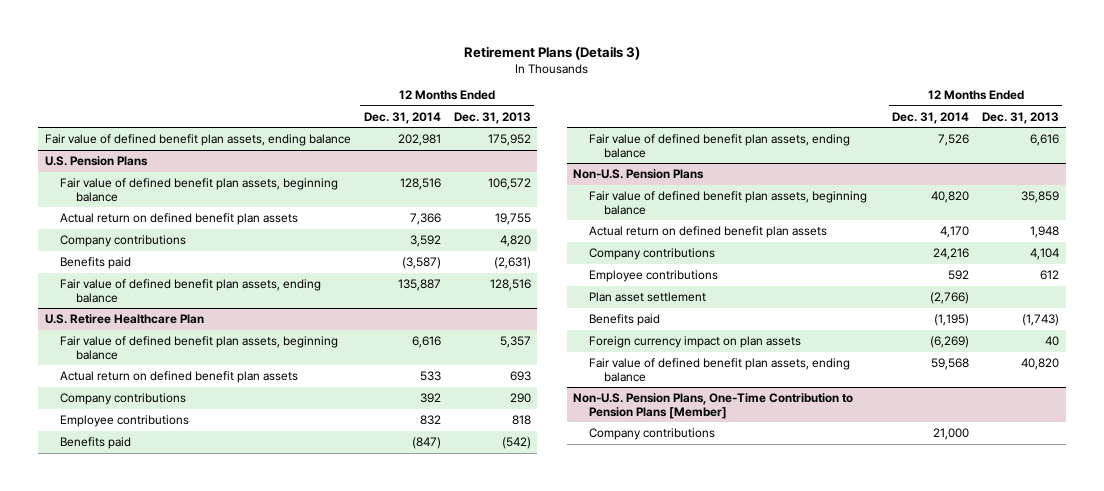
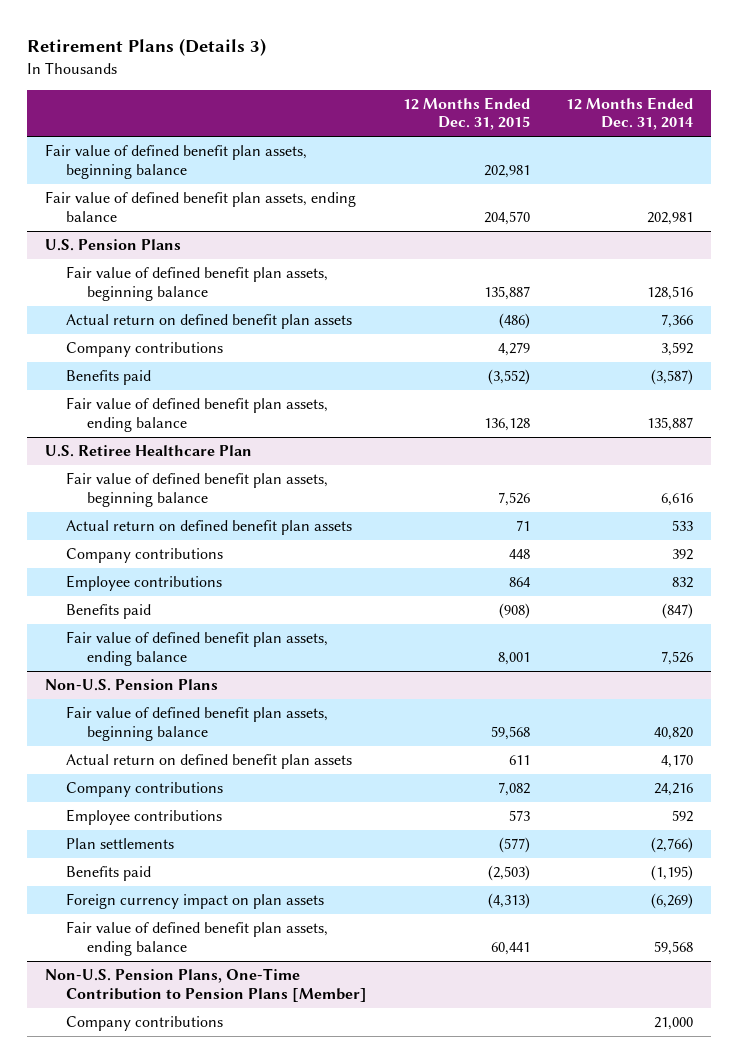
- | 12 Months Ended Dec. 31, 2014 | 12 Months Ended Dec. 31, 2013
+ | 12 Months Ended Dec. 31, 2015 | 12 Months Ended Dec. 31, 2014
+ Fair value of defined benefit plan assets, beginning balance | 202,981 |
@ Non-U.S. Pension Plans
- Plan asset settlement | (2,766) |
+ Plan settlements | (577) | (2,766)

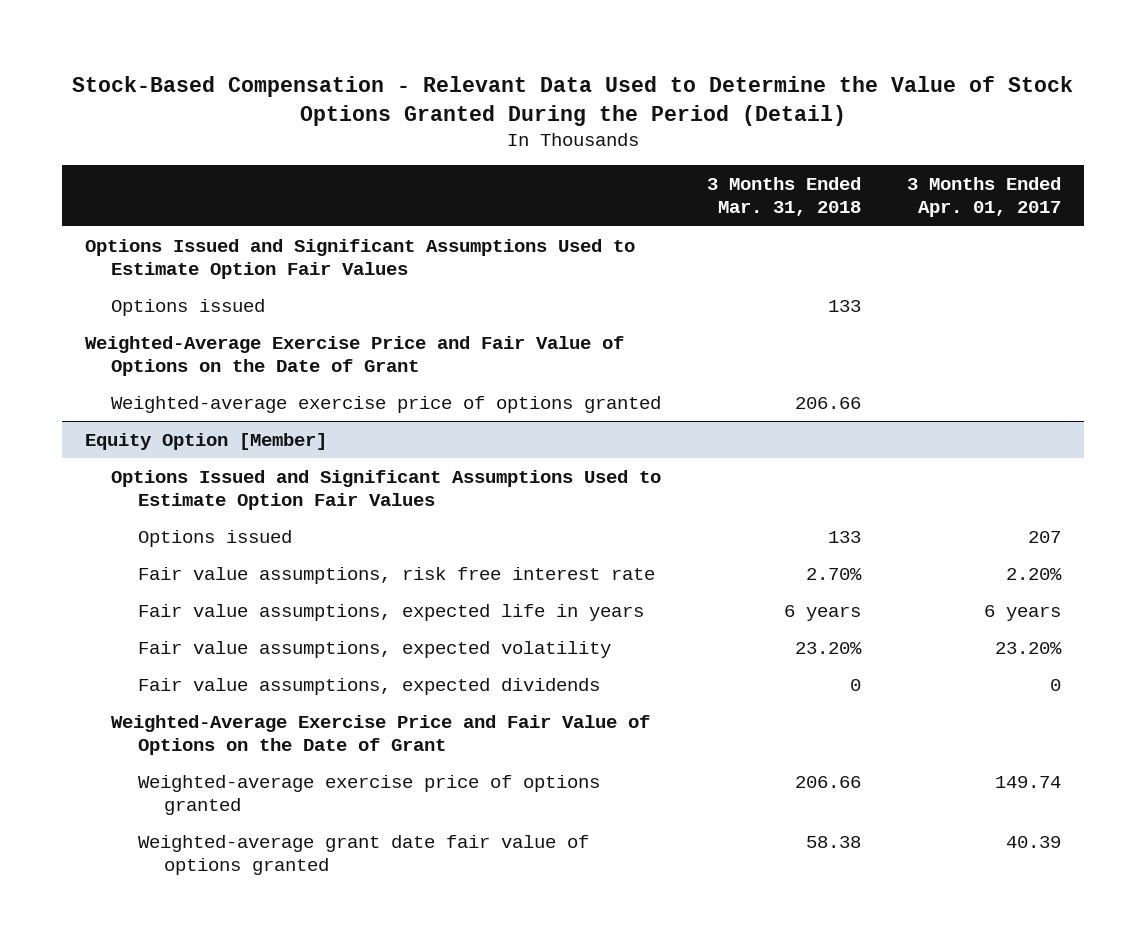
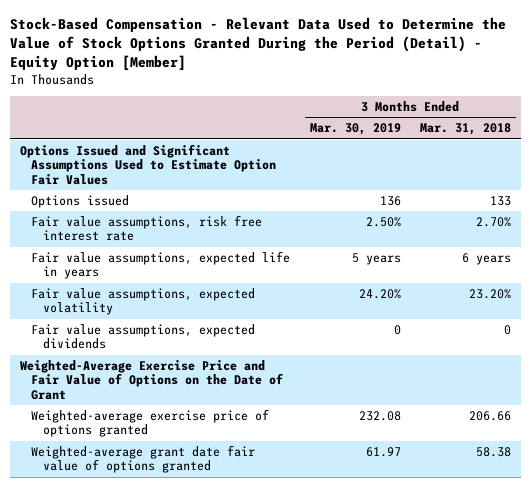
- Stock-Based Compensation - Relevant Data Used to Determine the Value of Stock Options Granted During the Period (Detail)
+ Stock-Based Compensation - Relevant Data Used to Determine the Value of Stock Options Granted During the Period (Detail) - Equity Option [Member]
- | 3 Months Ended Mar. 31, 2018 | 3 Months Ended Apr. 01, 2017
+ | 3 Months Ended Mar. 30, 2019 | 3 Months Ended Mar. 31, 2018
- Weighted-Average Exercise Price and Fair Value of Options on the Date of Grant
- Weighted-average exercise price of options granted | 206.66 |
- Equity Option [Member]
- Options Issued and Significant Assumptions Used to Estimate Option Fair Values
- Options issued | 133 | 207

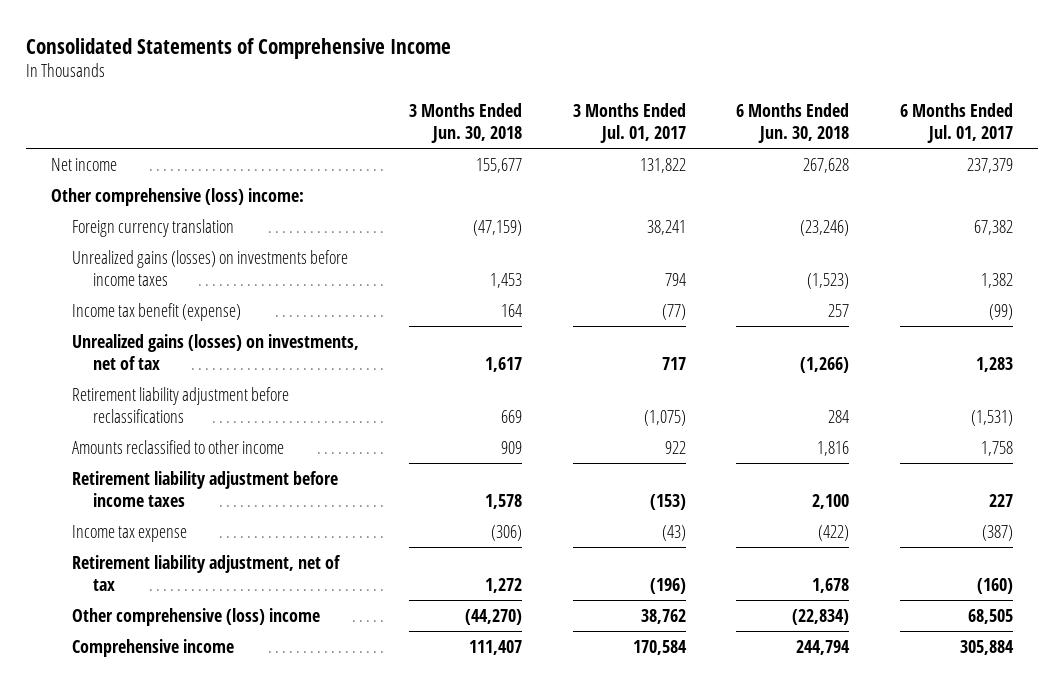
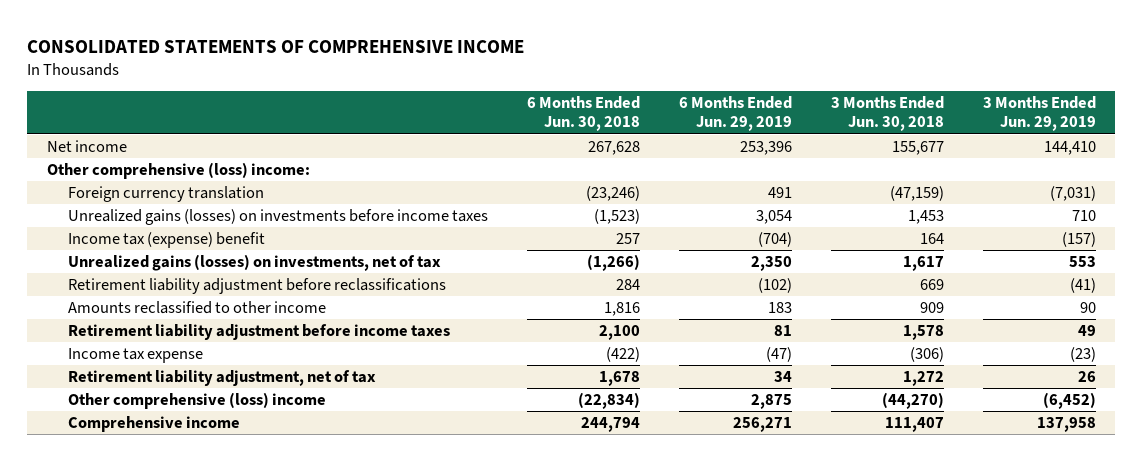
- Consolidated Statements of Comprehensive Income
+ CONSOLIDATED STATEMENTS OF COMPREHENSIVE INCOME
- | 3 Months Ended Jun. 30, 2018 | 3 Months Ended Jul. 01, 2017 | 6 Months Ended Jun. 30, 2018 | 6 Months Ended Jul. 01, 2017
+ | 6 Months Ended Jun. 30, 2018 | 6 Months Ended Jun. 29, 2019 | 3 Months Ended Jun. 30, 2018 | 3 Months Ended Jun. 29, 2019
- Income tax benefit (expense) | 164 | (77) | 257 | (99)
+ Income tax (expense) benefit | 257 | (704) | 164 | (157)

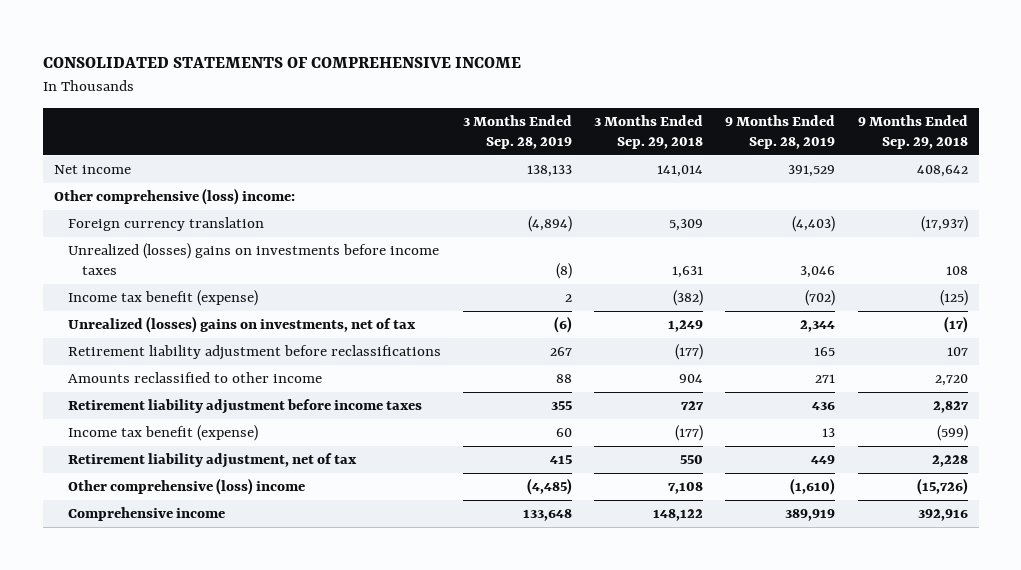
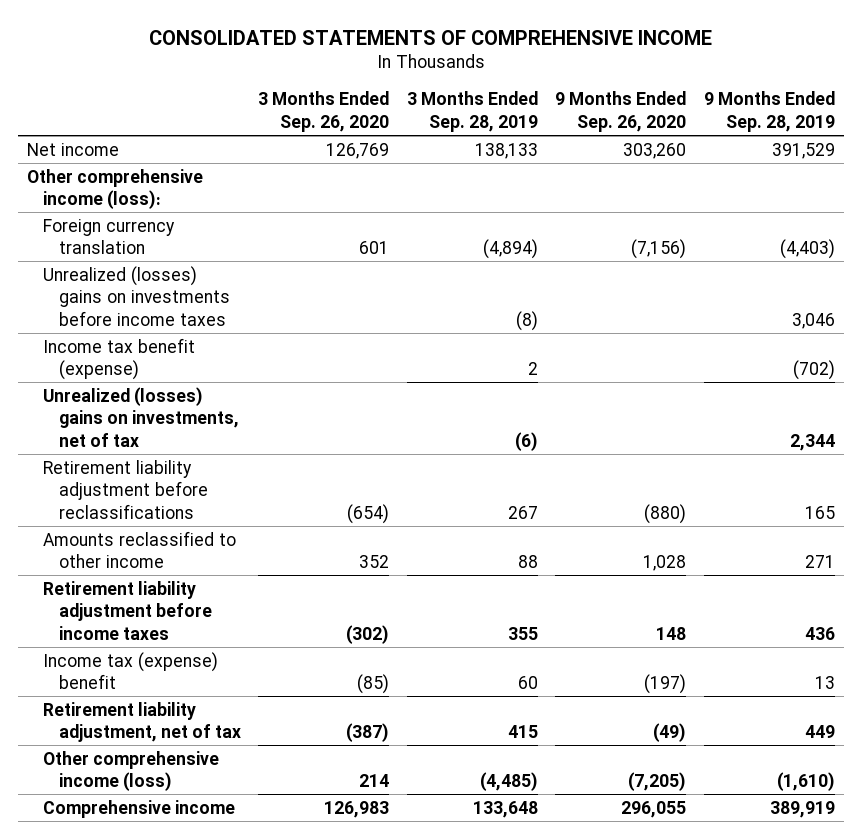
- | 3 Months Ended Sep. 28, 2019 | 3 Months Ended Sep. 29, 2018 | 9 Months Ended Sep. 28, 2019 | 9 Months Ended Sep. 29, 2018
+ | 3 Months Ended Sep. 26, 2020 | 3 Months Ended Sep. 28, 2019 | 9 Months Ended Sep. 26, 2020 | 9 Months Ended Sep. 28, 2019
- Other comprehensive (loss) income:
+ Other comprehensive income (loss):
- Income tax benefit (expense) | 60 | (177) | 13 | (599)
+ Income tax (expense) benefit | (85) | 60 | (197) | 13
- Other comprehensive (loss) income | (4,485) | 7,108 | (1,610) | (15,726)
+ Other comprehensive income (loss) | 214 | (4,485) | (7,205) | (1,610)

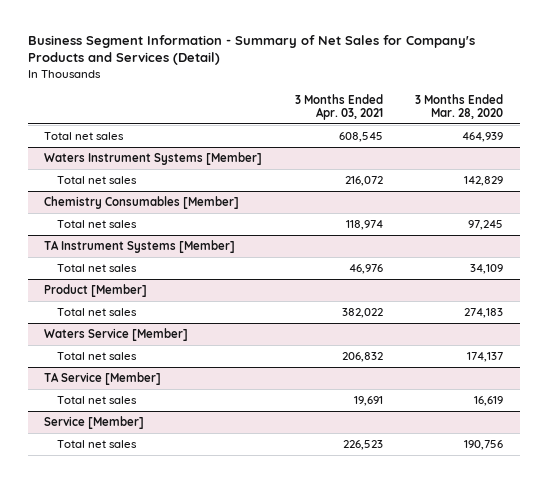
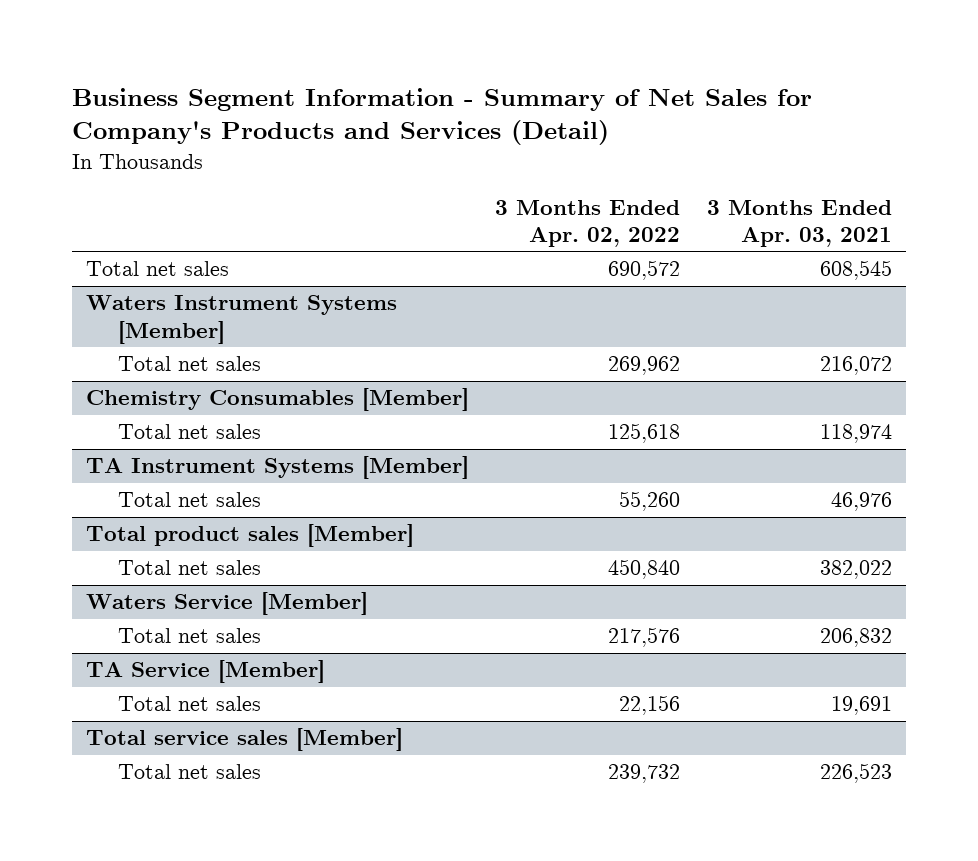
- | 3 Months Ended Apr. 03, 2021 | 3 Months Ended Mar. 28, 2020
+ | 3 Months Ended Apr. 02, 2022 | 3 Months Ended Apr. 03, 2021
- Product [Member]
+ Total product sales [Member]
- Service [Member]
+ Total service sales [Member]

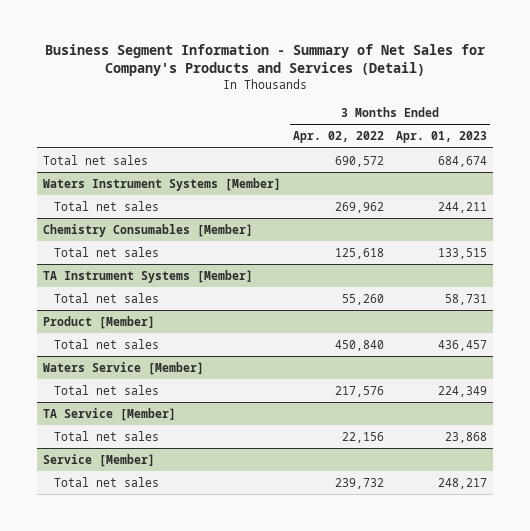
- | 3 Months Ended Apr. 02, 2022 | 3 Months Ended Apr. 03, 2021
+ | 3 Months Ended Apr. 02, 2022 | 3 Months Ended Apr. 01, 2023
- Total product sales [Member]
+ Product [Member]
- Total service sales [Member]
+ Service [Member]

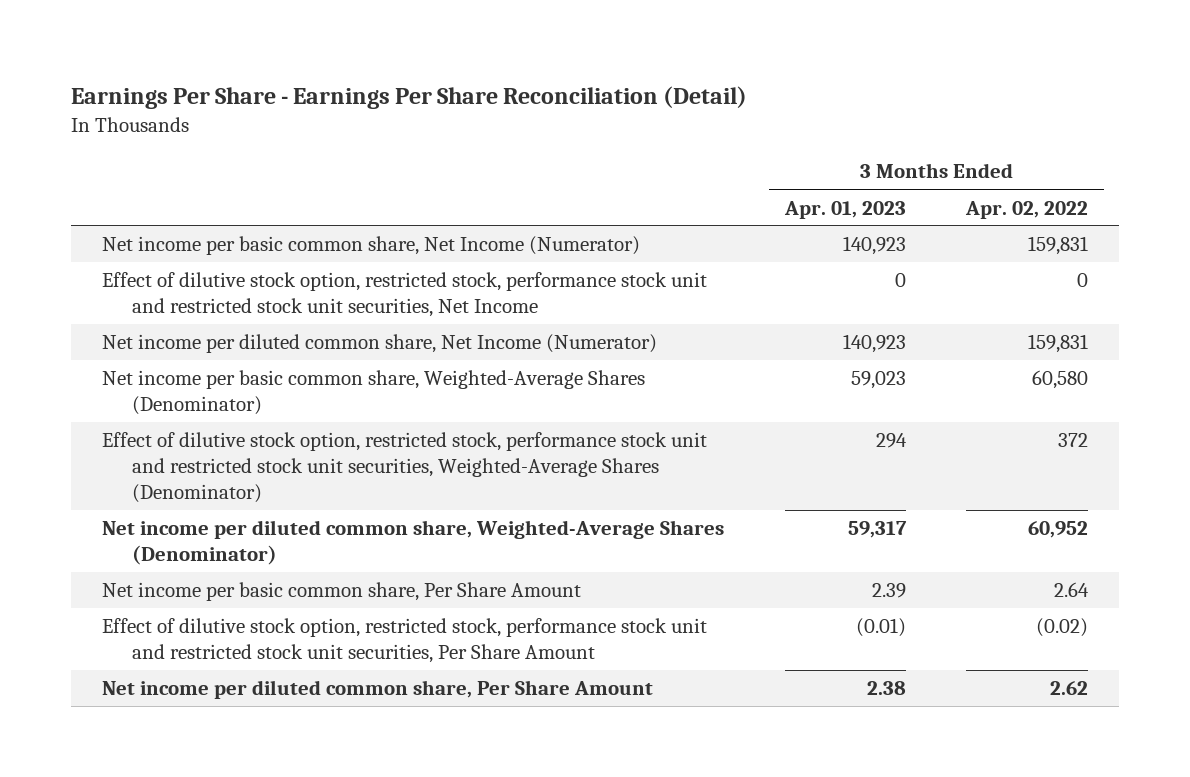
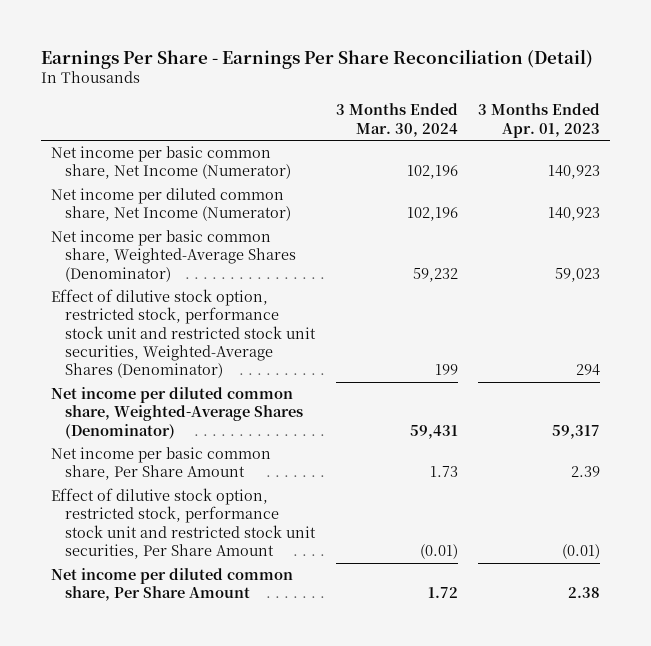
- | 3 Months Ended Apr. 01, 2023 | 3 Months Ended Apr. 02, 2022
+ | 3 Months Ended Mar. 30, 2024 | 3 Months Ended Apr. 01, 2023
- Effect of dilutive stock option, restricted stock, performance stock unit and restricted stock unit securities, Net Income | 0 | 0

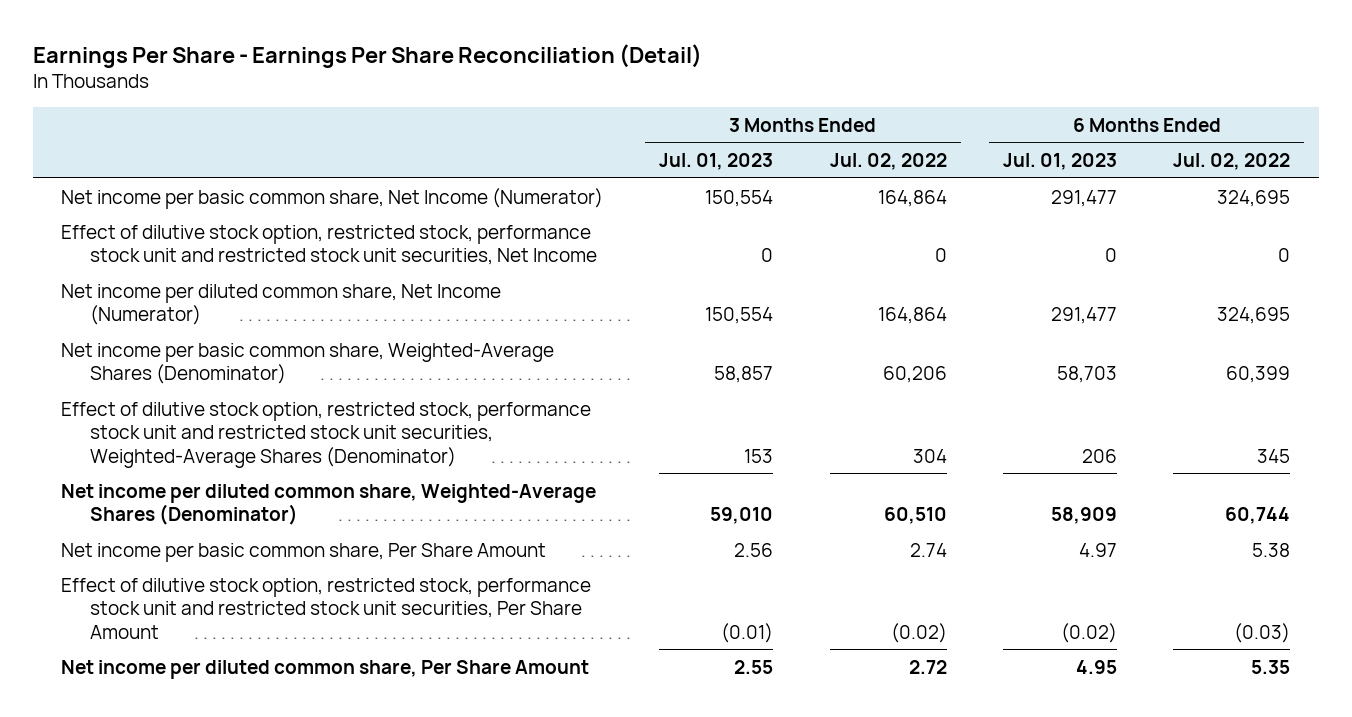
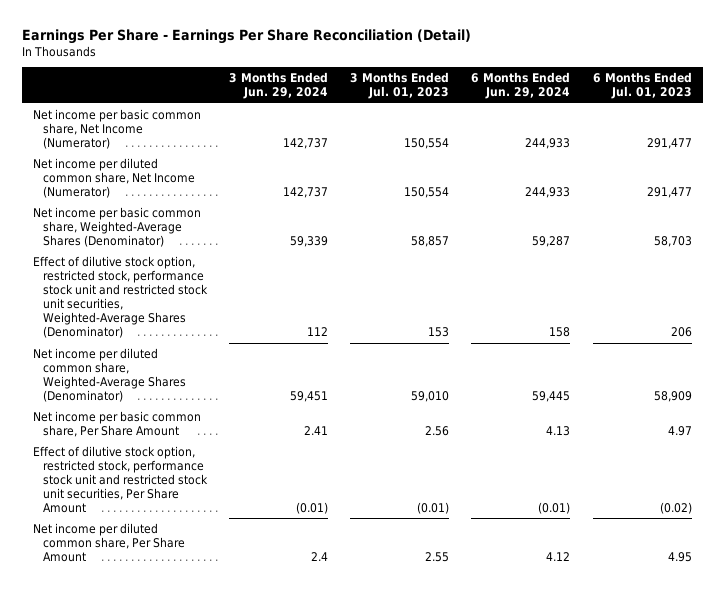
- | 3 Months Ended Jul. 01, 2023 | 3 Months Ended Jul. 02, 2022 | 6 Months Ended Jul. 01, 2023 | 6 Months Ended Jul. 02, 2022
+ | 3 Months Ended Jun. 29, 2024 | 3 Months Ended Jul. 01, 2023 | 6 Months Ended Jun. 29, 2024 | 6 Months Ended Jul. 01, 2023
- Effect of dilutive stock option, restricted stock, performance stock unit and restricted stock unit securities, Net Income | 0 | 0 | 0 | 0

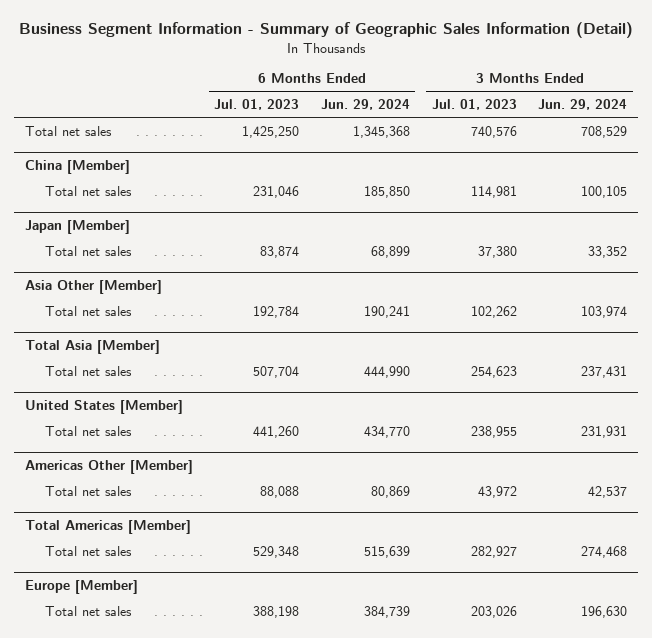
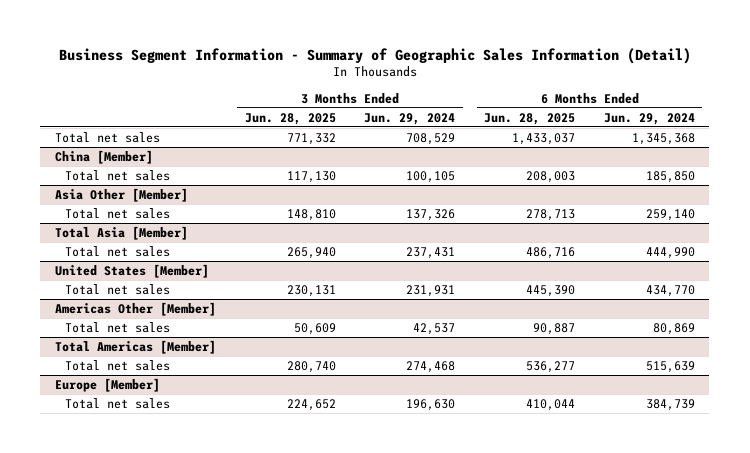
- | 6 Months Ended Jul. 01, 2023 | 6 Months Ended Jun. 29, 2024 | 3 Months Ended Jul. 01, 2023 | 3 Months Ended Jun. 29, 2024
+ | 3 Months Ended Jun. 28, 2025 | 3 Months Ended Jun. 29, 2024 | 6 Months Ended Jun. 28, 2025 | 6 Months Ended Jun. 29, 2024
- Japan [Member]
- Total net sales | 83,874 | 68,899 | 37,380 | 33,352
@ Asia Other [Member]
- Total net sales | 192,784 | 190,241 | 102,262 | 103,974
+ Total net sales | 148,810 | 137,326 | 278,713 | 259,140

